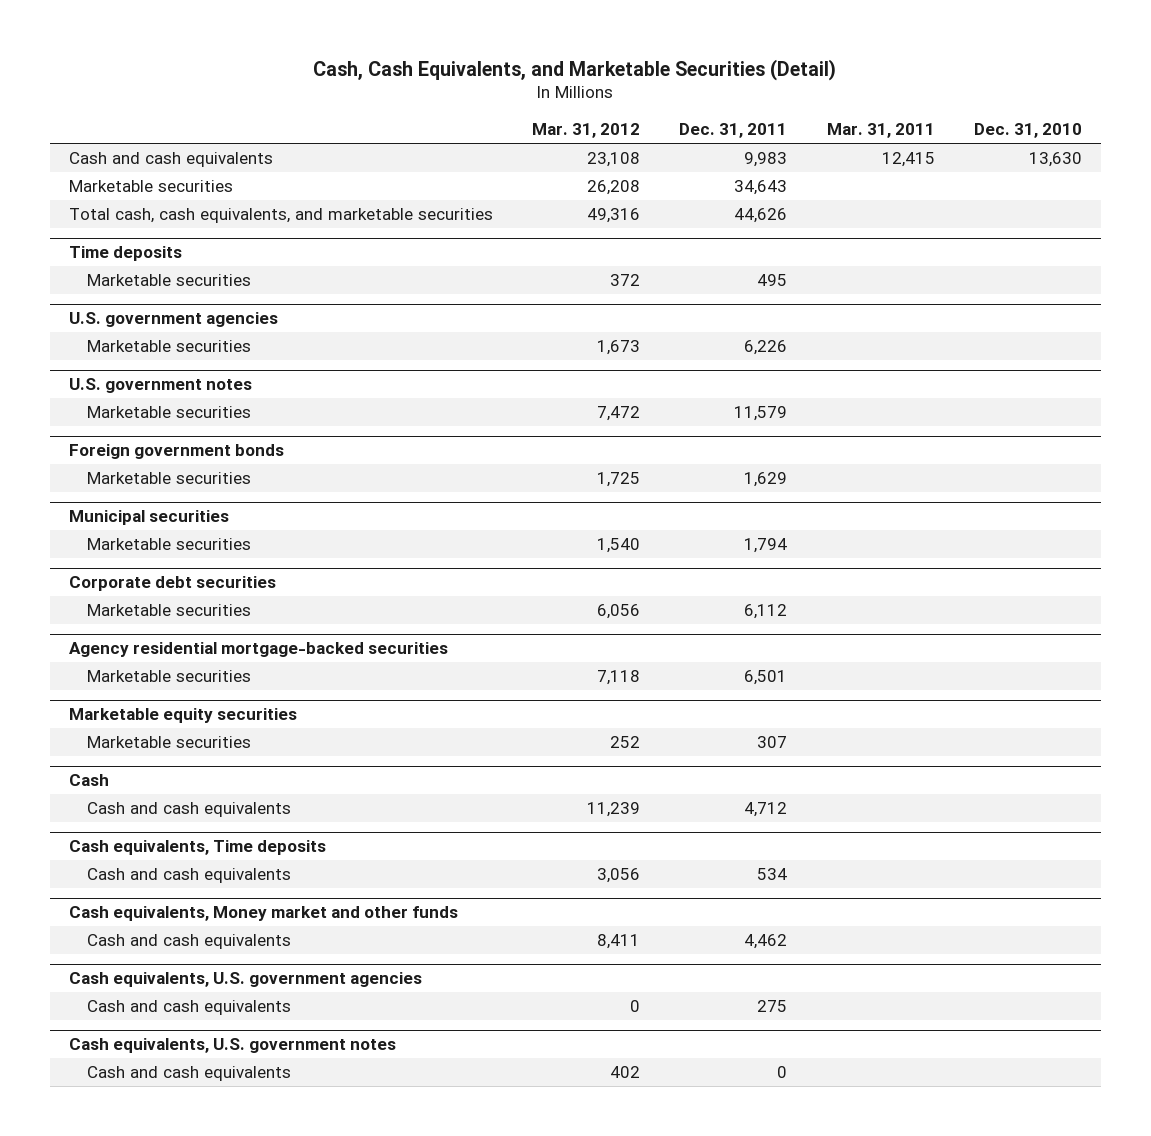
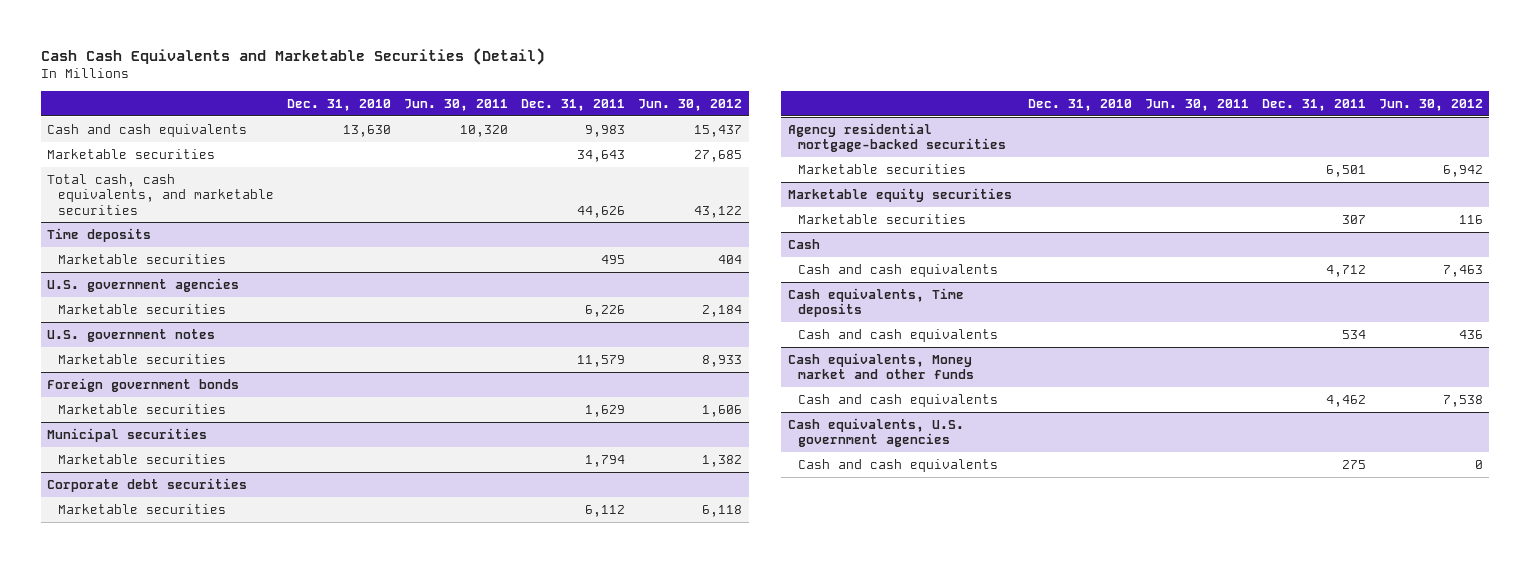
- Cash, Cash Equivalents, and Marketable Securities (Detail)
+ Cash Cash Equivalents and Marketable Securities (Detail)
- | Mar. 31, 2012 | Dec. 31, 2011 | Mar. 31, 2011 | Dec. 31, 2010
+ | Dec. 31, 2010 | Jun. 30, 2011 | Dec. 31, 2011 | Jun. 30, 2012
- Cash equivalents, U.S. government notes
- Cash and cash equivalents | 402 | 0 | |

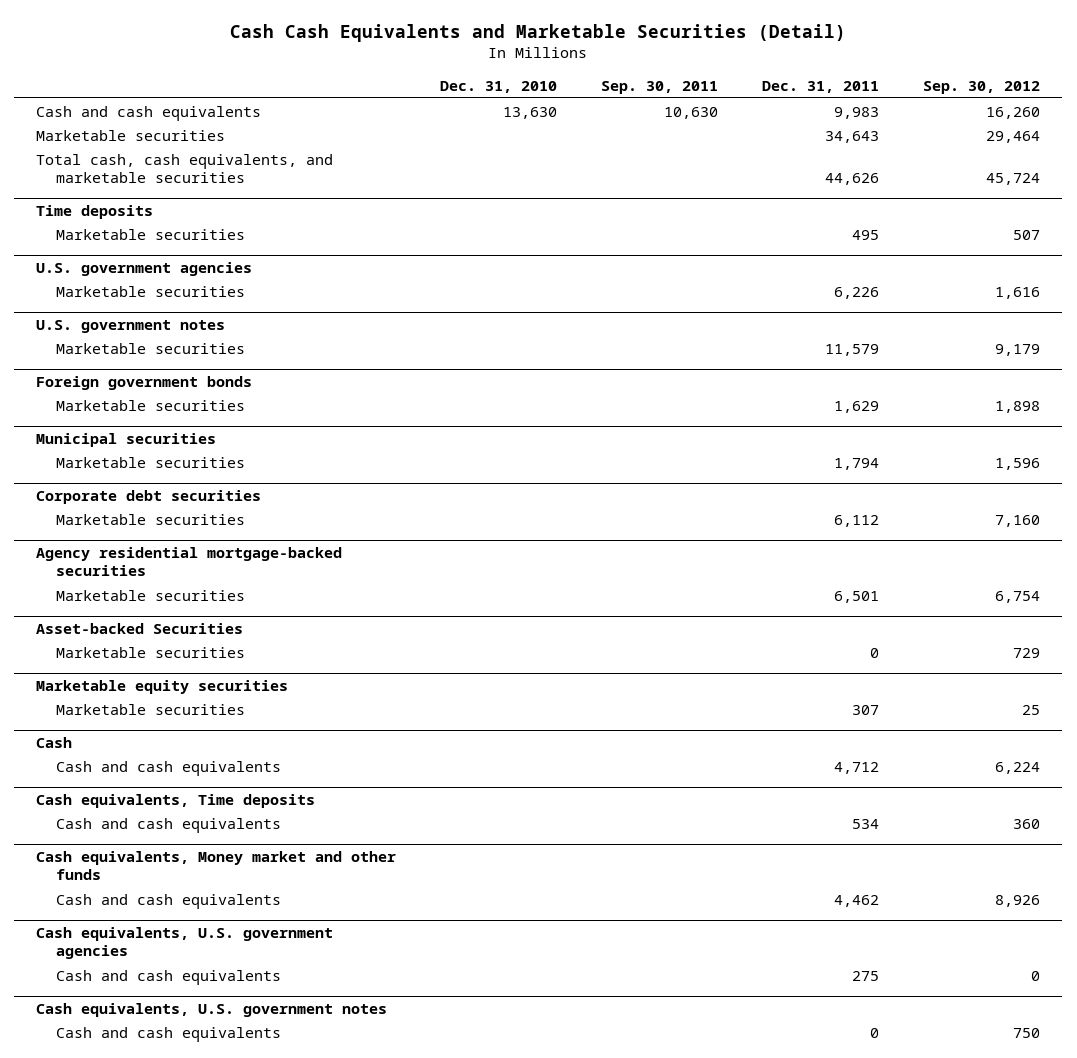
- | Dec. 31, 2010 | Jun. 30, 2011 | Dec. 31, 2011 | Jun. 30, 2012
+ | Dec. 31, 2010 | Sep. 30, 2011 | Dec. 31, 2011 | Sep. 30, 2012
+ Asset-backed Securities
+ Marketable securities | | | 0 | 729
+ Cash equivalents, U.S. government notes
+ Cash and cash equivalents | | | 0 | 750

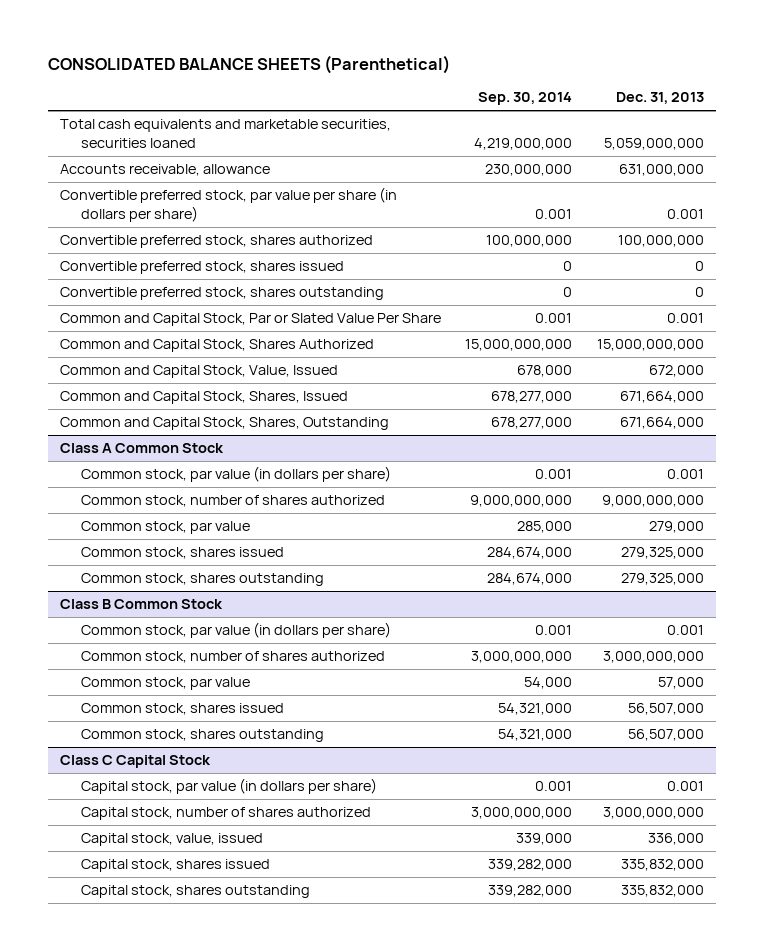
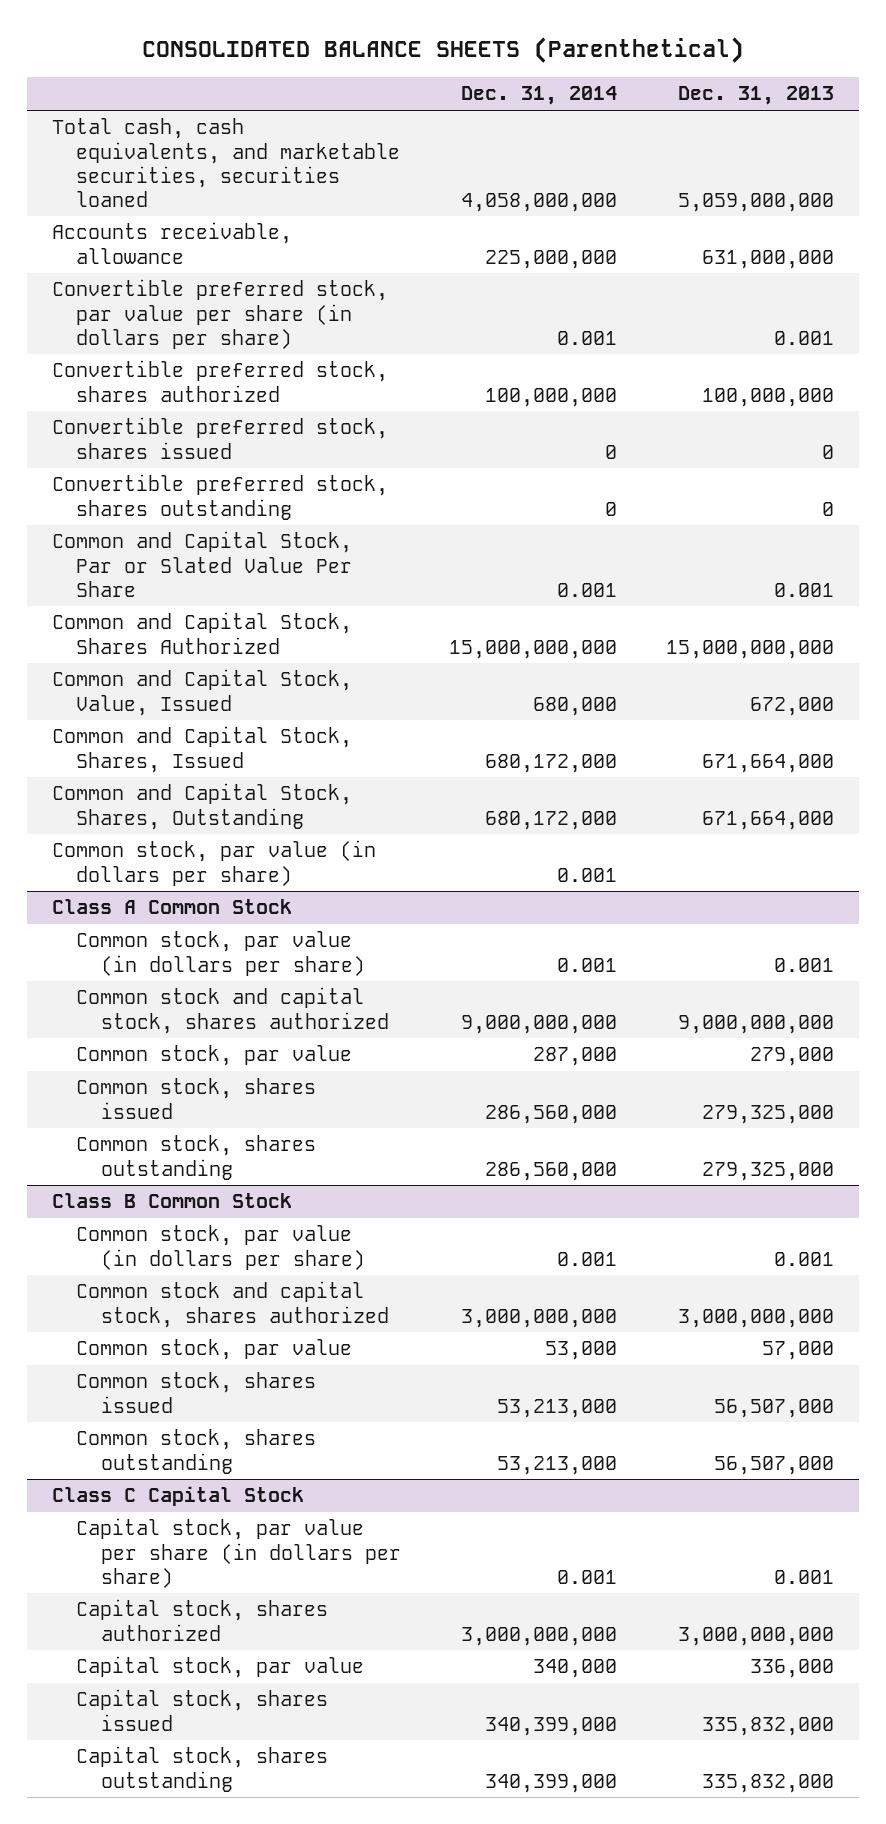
- | Sep. 30, 2014 | Dec. 31, 2013
+ | Dec. 31, 2014 | Dec. 31, 2013
- Total cash equivalents and marketable securities, securities loaned | 4,219,000,000 | 5,059,000,000
+ Total cash, cash equivalents, and marketable securities, securities loaned | 4,058,000,000 | 5,059,000,000
+ Common stock, par value (in dollars per share) | 0.001 |
@ Class A Common Stock
- Common stock, number of shares authorized | 9,000,000,000 | 9,000,000,000
+ Common stock and capital stock, shares authorized | 9,000,000,000 | 9,000,000,000
@ Class B Common Stock
- Common stock, number of shares authorized | 3,000,000,000 | 3,000,000,000
+ Common stock and capital stock, shares authorized | 3,000,000,000 | 3,000,000,000
@ Class C Capital Stock
- Capital stock, par value (in dollars per share) | 0.001 | 0.001
- Capital stock, number of shares authorized | 3,000,000,000 | 3,000,000,000
- Capital stock, value, issued | 339,000 | 336,000
+ Capital stock, par value per share (in dollars per share) | 0.001 | 0.001
+ Capital stock, shares authorized | 3,000,000,000 | 3,000,000,000
+ Capital stock, par value | 340,000 | 336,000

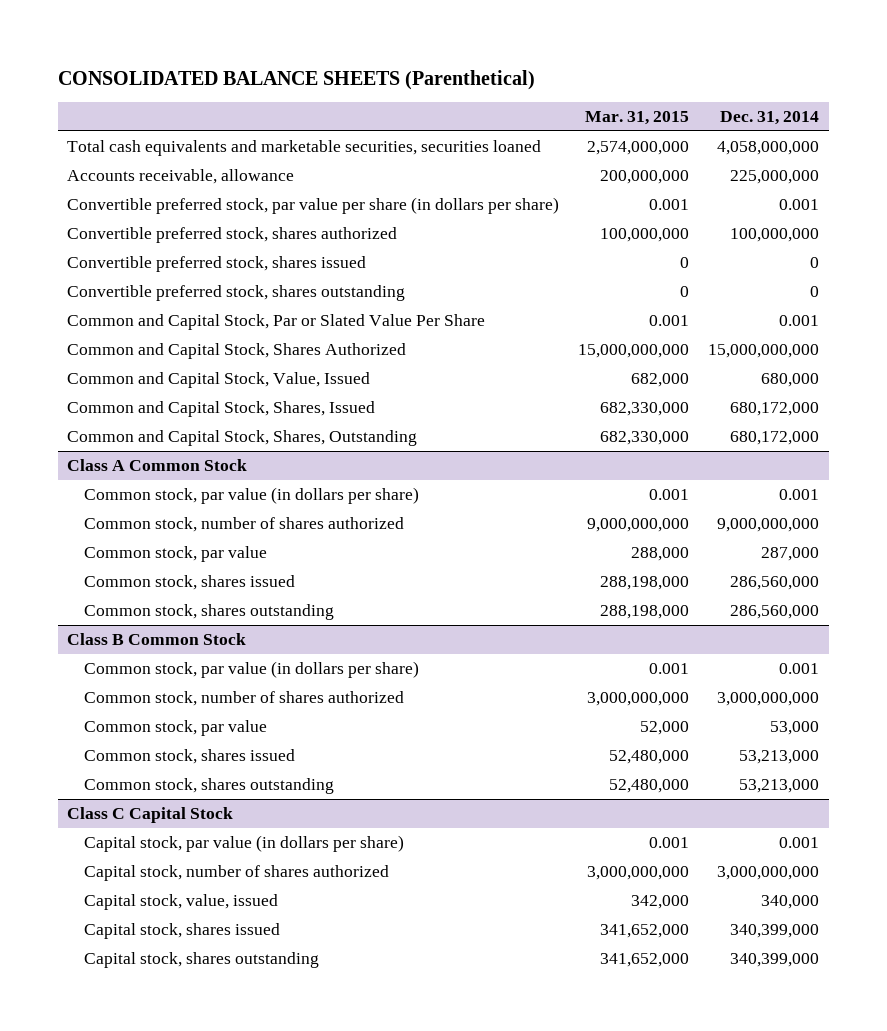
- | Dec. 31, 2014 | Dec. 31, 2013
+ | Mar. 31, 2015 | Dec. 31, 2014
- Total cash, cash equivalents, and marketable securities, securities loaned | 4,058,000,000 | 5,059,000,000
+ Total cash equivalents and marketable securities, securities loaned | 2,574,000,000 | 4,058,000,000
- Common stock, par value (in dollars per share) | 0.001 |
@ Class A Common Stock
- Common stock and capital stock, shares authorized | 9,000,000,000 | 9,000,000,000
+ Common stock, number of shares authorized | 9,000,000,000 | 9,000,000,000
@ Class B Common Stock
- Common stock and capital stock, shares authorized | 3,000,000,000 | 3,000,000,000
+ Common stock, number of shares authorized | 3,000,000,000 | 3,000,000,000
@ Class C Capital Stock
- Capital stock, par value per share (in dollars per share) | 0.001 | 0.001
- Capital stock, shares authorized | 3,000,000,000 | 3,000,000,000
- Capital stock, par value | 340,000 | 336,000
+ Capital stock, par value (in dollars per share) | 0.001 | 0.001
+ Capital stock, number of shares authorized | 3,000,000,000 | 3,000,000,000
+ Capital stock, value, issued | 342,000 | 340,000

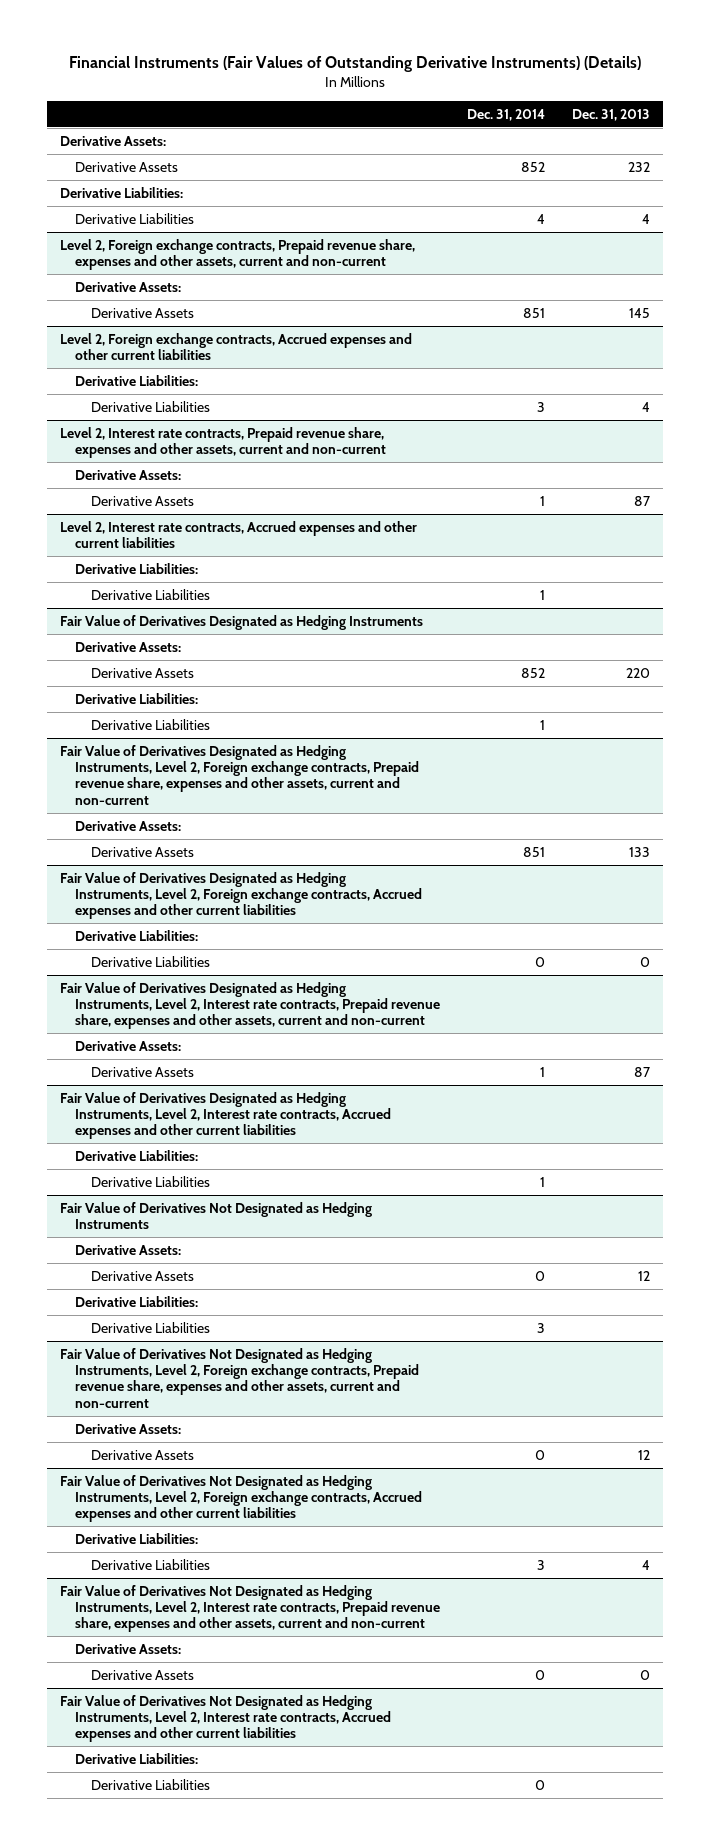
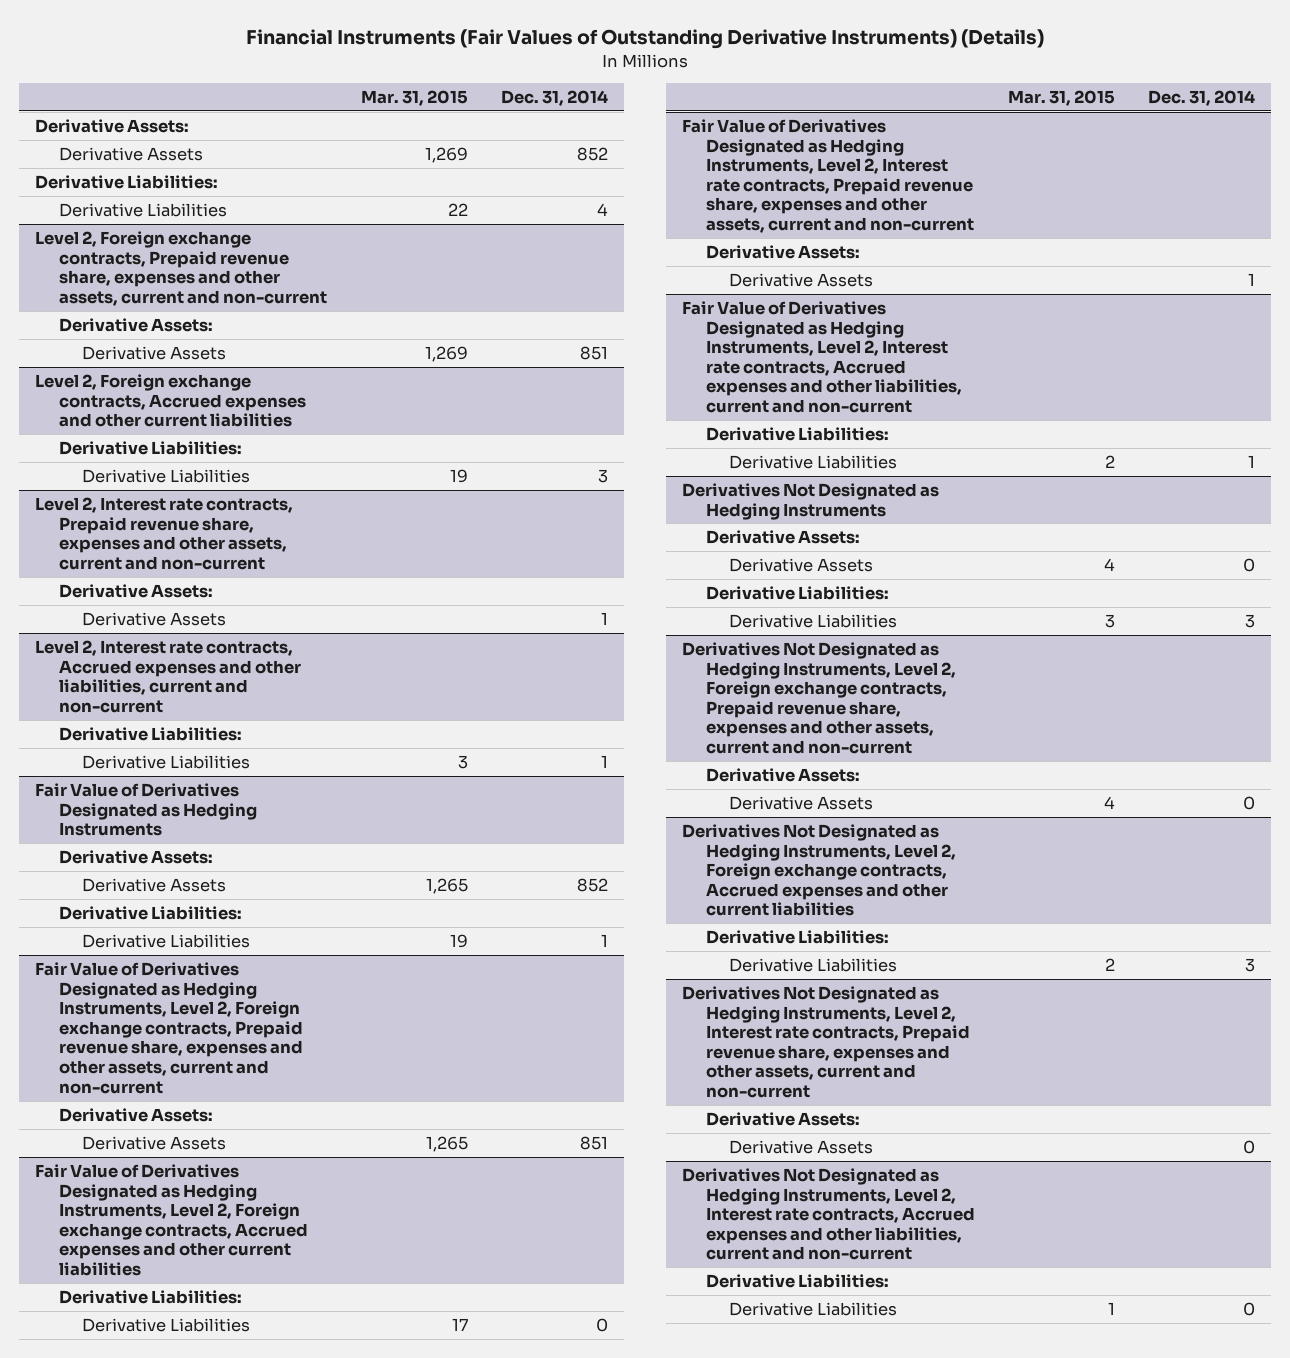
- | Dec. 31, 2014 | Dec. 31, 2013
+ | Mar. 31, 2015 | Dec. 31, 2014
- Level 2, Interest rate contracts, Accrued expenses and other current liabilities
+ Level 2, Interest rate contracts, Accrued expenses and other liabilities, current and non-current
- Fair Value of Derivatives Designated as Hedging Instruments, Level 2, Interest rate contracts, Accrued expenses and other current liabilities
+ Fair Value of Derivatives Designated as Hedging Instruments, Level 2, Interest rate contracts, Accrued expenses and other liabilities, current and non-current
- Fair Value of Derivatives Not Designated as Hedging Instruments
+ Derivatives Not Designated as Hedging Instruments
- Fair Value of Derivatives Not Designated as Hedging Instruments, Level 2, Foreign exchange contracts, Prepaid revenue share, expenses and other assets, current and non-current
+ Derivatives Not Designated as Hedging Instruments, Level 2, Foreign exchange contracts, Prepaid revenue share, expenses and other assets, current and non-current
- Fair Value of Derivatives Not Designated as Hedging Instruments, Level 2, Foreign exchange contracts, Accrued expenses and other current liabilities
+ Derivatives Not Designated as Hedging Instruments, Level 2, Foreign exchange contracts, Accrued expenses and other current liabilities
- Fair Value of Derivatives Not Designated as Hedging Instruments, Level 2, Interest rate contracts, Prepaid revenue share, expenses and other assets, current and non-current
+ Derivatives Not Designated as Hedging Instruments, Level 2, Interest rate contracts, Prepaid revenue share, expenses and other assets, current and non-current
- Fair Value of Derivatives Not Designated as Hedging Instruments, Level 2, Interest rate contracts, Accrued expenses and other current liabilities
+ Derivatives Not Designated as Hedging Instruments, Level 2, Interest rate contracts, Accrued expenses and other liabilities, current and non-current

